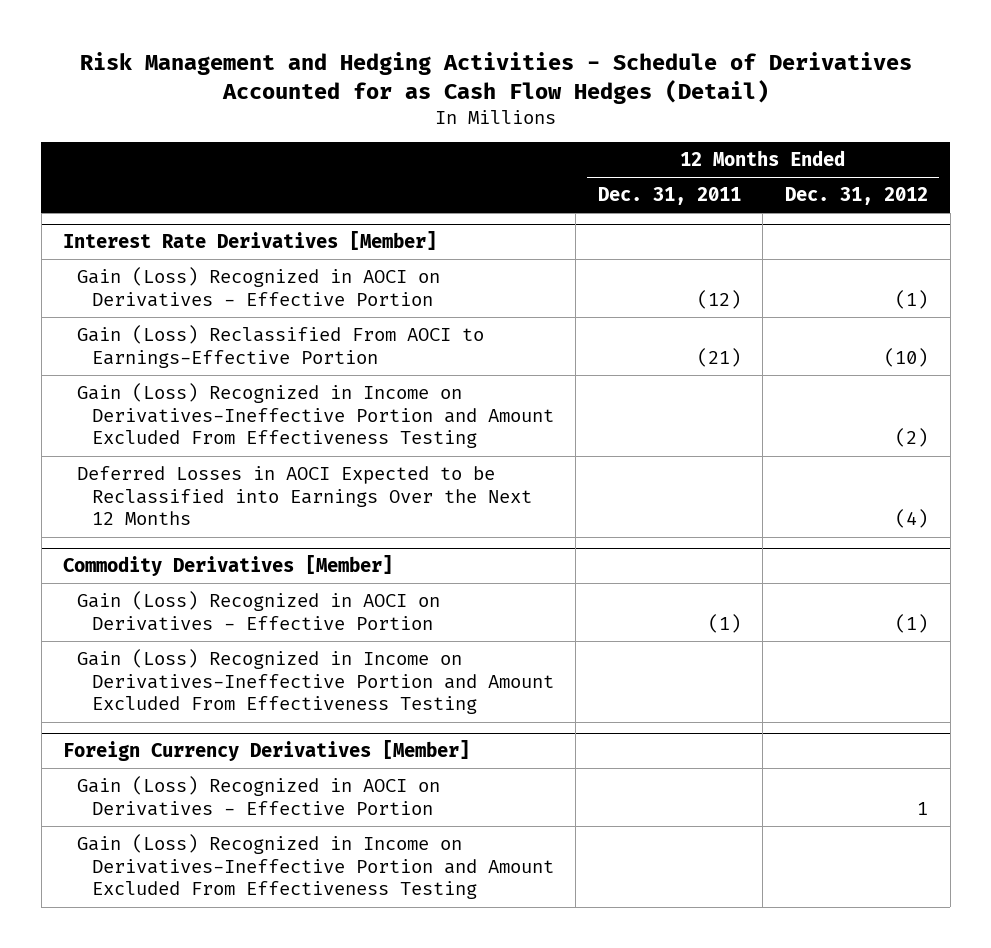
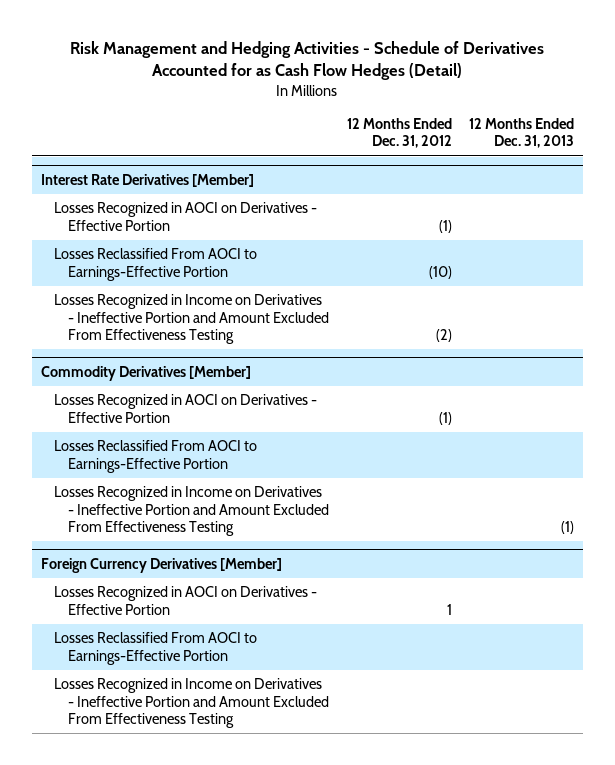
- | 12 Months Ended Dec. 31, 2011 | 12 Months Ended Dec. 31, 2012
+ | 12 Months Ended Dec. 31, 2012 | 12 Months Ended Dec. 31, 2013
@ Interest Rate Derivatives [Member]
- Gain (Loss) Recognized in AOCI on Derivatives - Effective Portion | (12) | (1)
- Gain (Loss) Reclassified From AOCI to Earnings-Effective Portion | (21) | (10)
- Gain (Loss) Recognized in Income on Derivatives-Ineffective Portion and Amount Excluded From Effectiveness Testing | | (2)
- Deferred Losses in AOCI Expected to be Reclassified into Earnings Over the Next 12 Months | | (4)
+ Losses Recognized in AOCI on Derivatives - Effective Portion | (1) |
+ Losses Reclassified From AOCI to Earnings-Effective Portion | (10) |
+ Losses Recognized in Income on Derivatives - Ineffective Portion and Amount Excluded From Effectiveness Testing | (2) |
@ Commodity Derivatives [Member]
- Gain (Loss) Recognized in AOCI on Derivatives - Effective Portion | (1) | (1)
- Gain (Loss) Recognized in Income on Derivatives-Ineffective Portion and Amount Excluded From Effectiveness Testing
+ Losses Recognized in AOCI on Derivatives - Effective Portion | (1) |
+ Losses Reclassified From AOCI to Earnings-Effective Portion
+ Losses Recognized in Income on Derivatives - Ineffective Portion and Amount Excluded From Effectiveness Testing | | (1)
@ Foreign Currency Derivatives [Member]
- Gain (Loss) Recognized in AOCI on Derivatives - Effective Portion | | 1
- Gain (Loss) Recognized in Income on Derivatives-Ineffective Portion and Amount Excluded From Effectiveness Testing
+ Losses Recognized in AOCI on Derivatives - Effective Portion | 1 |
+ Losses Reclassified From AOCI to Earnings-Effective Portion
+ Losses Recognized in Income on Derivatives - Ineffective Portion and Amount Excluded From Effectiveness Testing

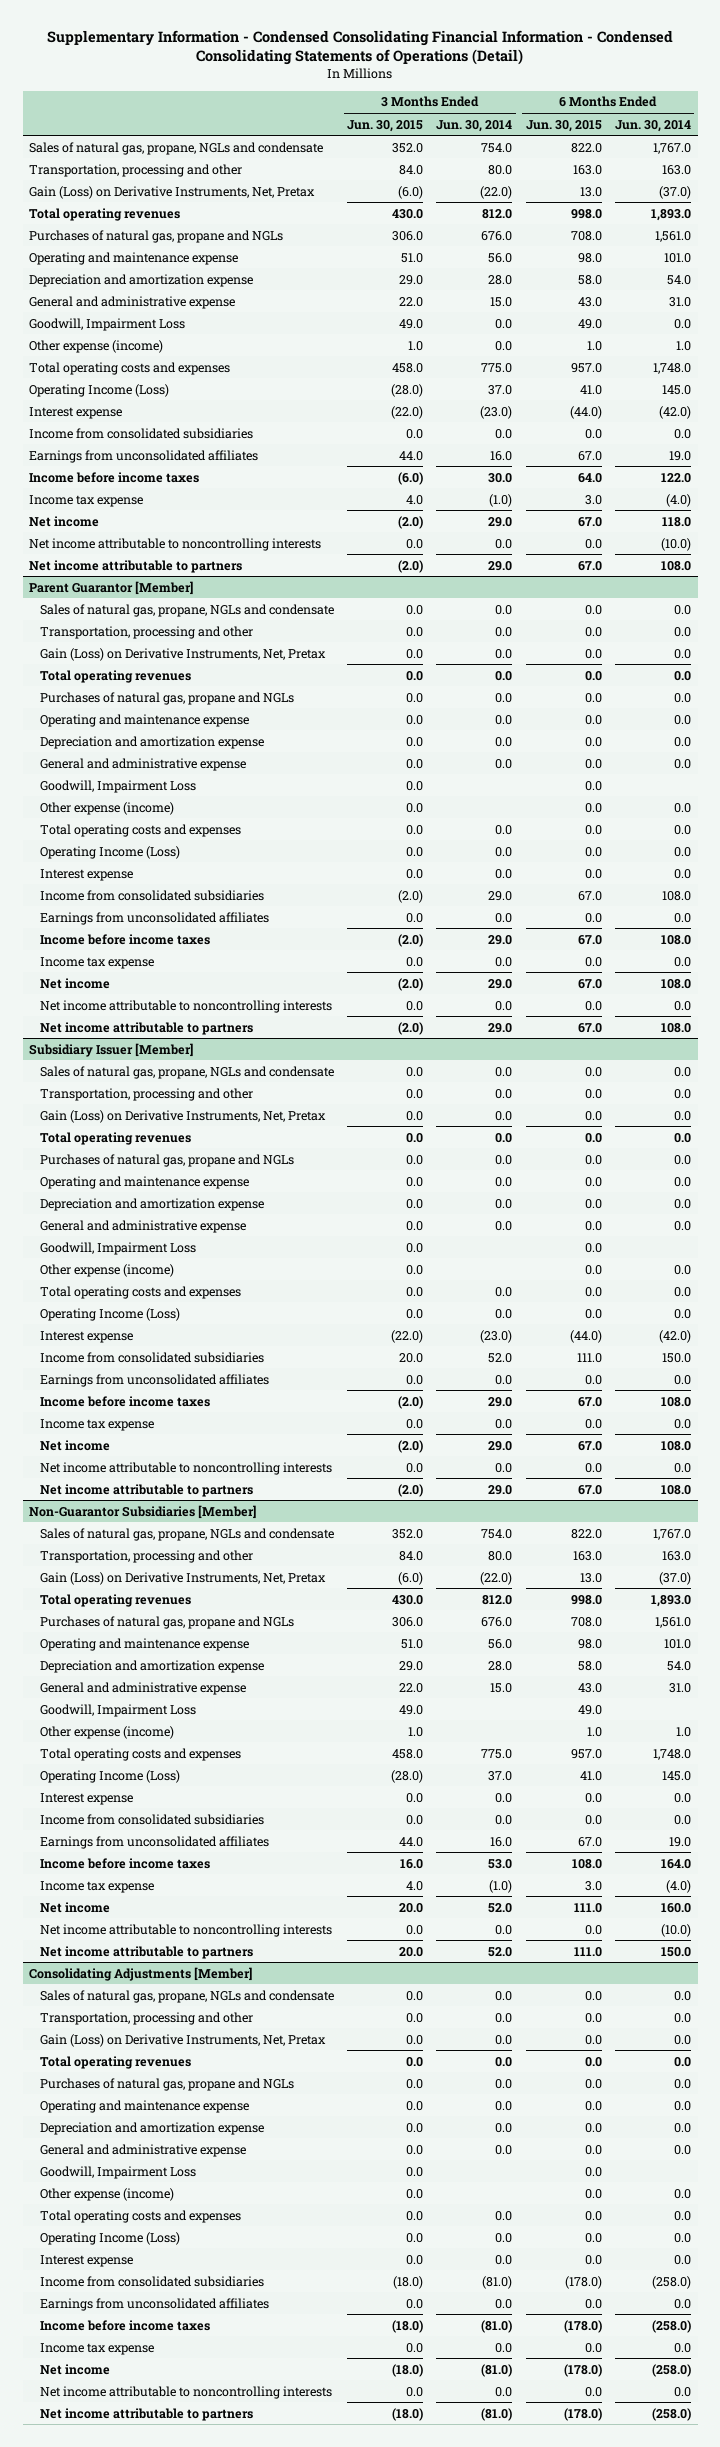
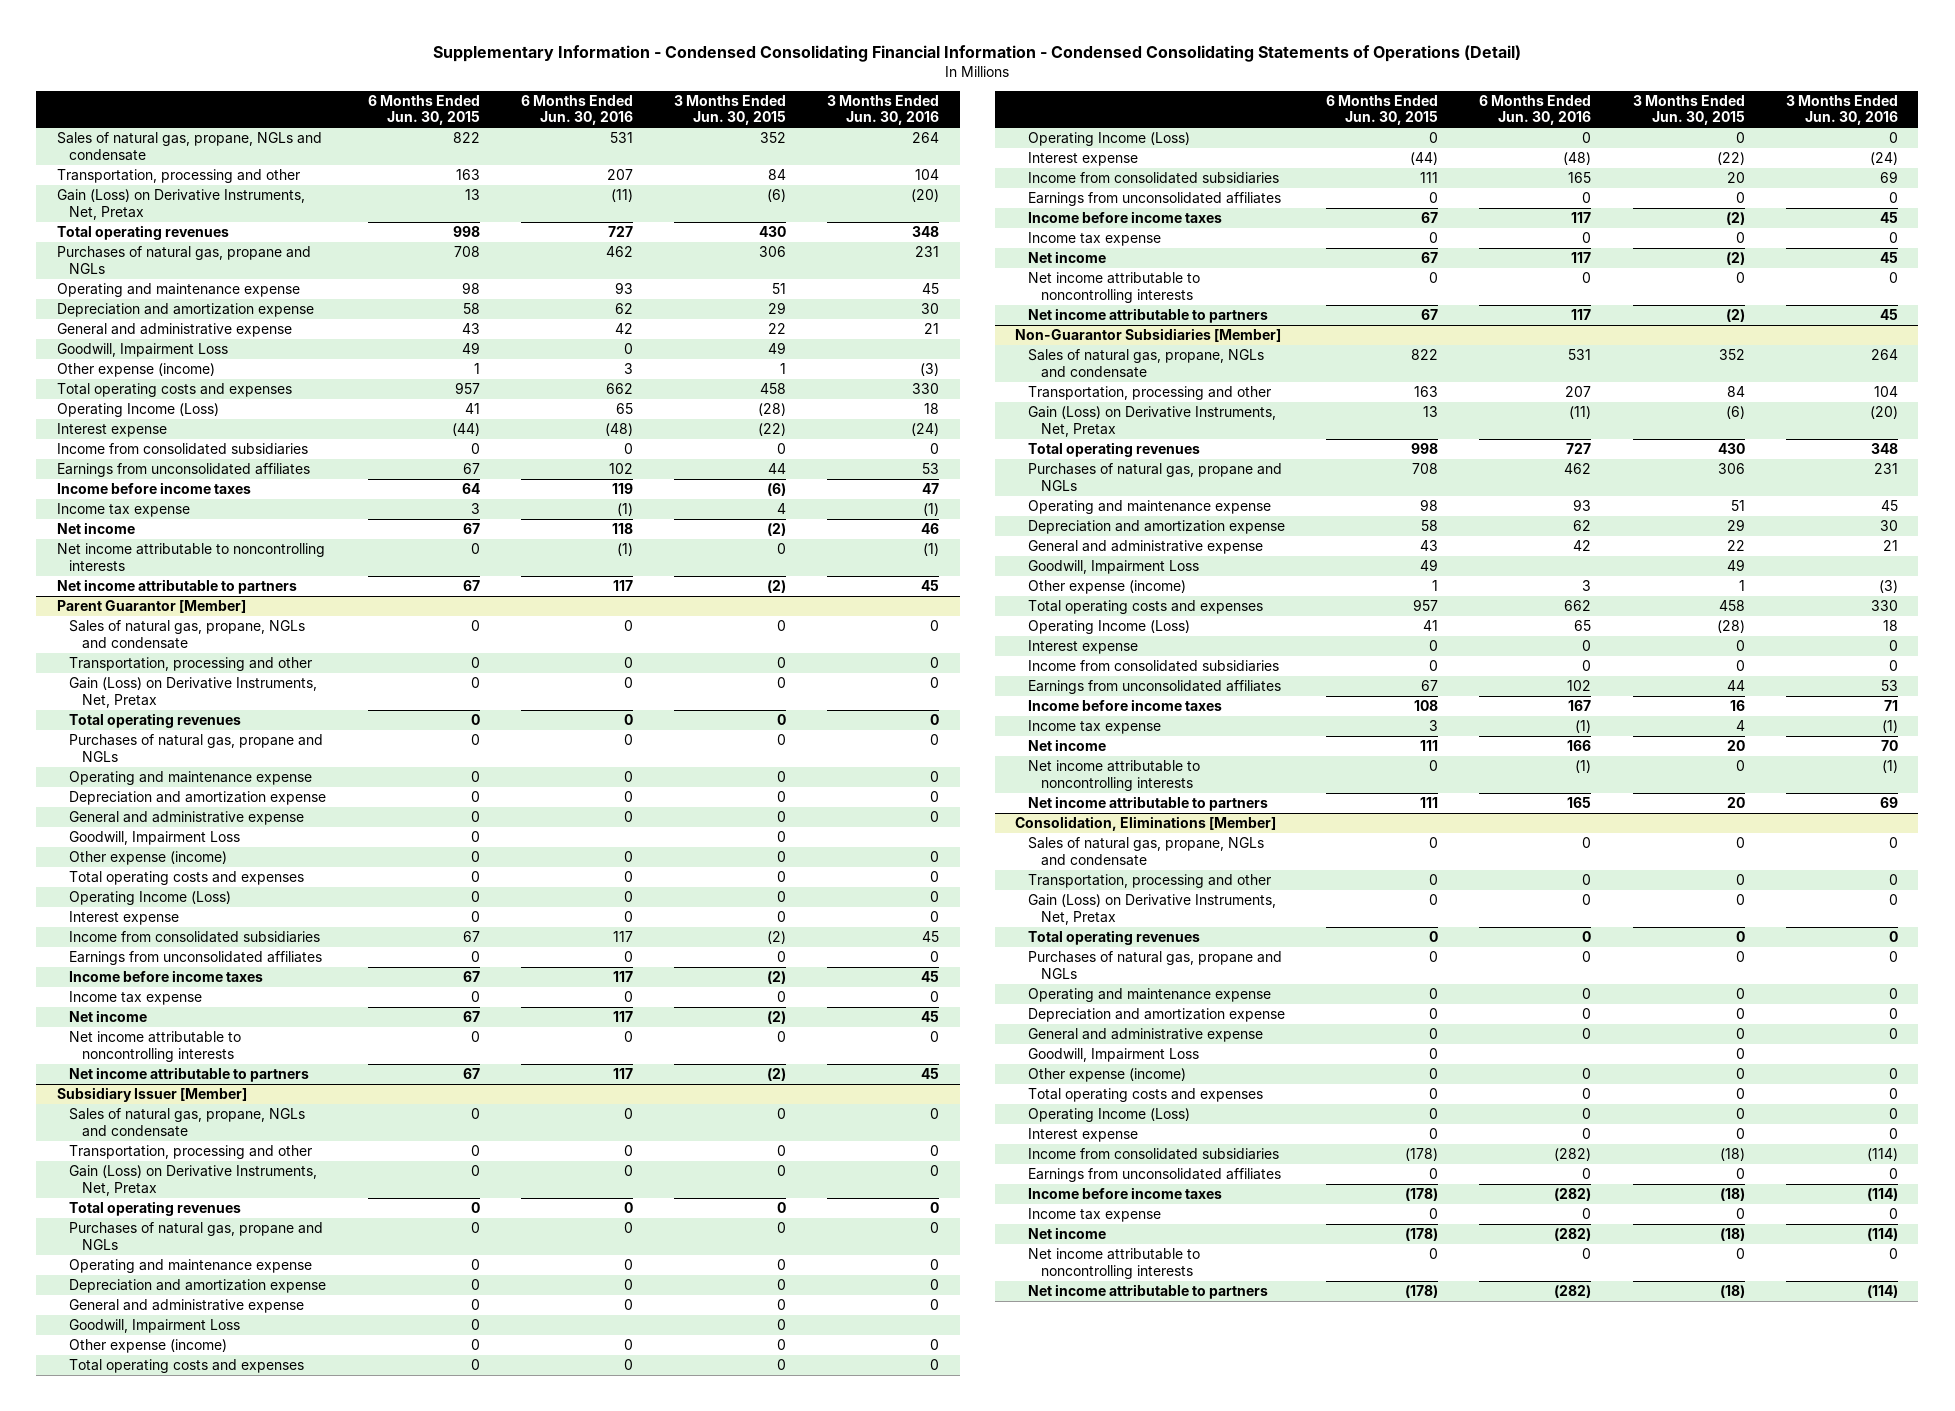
- | 3 Months Ended Jun. 30, 2015 | 3 Months Ended Jun. 30, 2014 | 6 Months Ended Jun. 30, 2015 | 6 Months Ended Jun. 30, 2014
+ | 6 Months Ended Jun. 30, 2015 | 6 Months Ended Jun. 30, 2016 | 3 Months Ended Jun. 30, 2015 | 3 Months Ended Jun. 30, 2016
- Sales of natural gas, propane, NGLs and condensate | 352.0 | 754.0 | 822.0 | 1,767.0
- Transportation, processing and other | 84.0 | 80.0 | 163.0 | 163.0
- Gain (Loss) on Derivative Instruments, Net, Pretax | (6.0) | (22.0) | 13.0 | (37.0)
- Total operating revenues | 430.0 | 812.0 | 998.0 | 1,893.0
- Purchases of natural gas, propane and NGLs | 306.0 | 676.0 | 708.0 | 1,561.0
- Operating and maintenance expense | 51.0 | 56.0 | 98.0 | 101.0
- Depreciation and amortization expense | 29.0 | 28.0 | 58.0 | 54.0
- General and administrative expense | 22.0 | 15.0 | 43.0 | 31.0
- Goodwill, Impairment Loss | 49.0 | 0.0 | 49.0 | 0.0
- Other expense (income) | 1.0 | 0.0 | 1.0 | 1.0
- Total operating costs and expenses | 458.0 | 775.0 | 957.0 | 1,748.0
- Operating Income (Loss) | (28.0) | 37.0 | 41.0 | 145.0
- Interest expense | (22.0) | (23.0) | (44.0) | (42.0)
- Income from consolidated subsidiaries | 0.0 | 0.0 | 0.0 | 0.0
- Earnings from unconsolidated affiliates | 44.0 | 16.0 | 67.0 | 19.0
- Income before income taxes | (6.0) | 30.0 | 64.0 | 122.0
- Income tax expense | 4.0 | (1.0) | 3.0 | (4.0)
- Net income | (2.0) | 29.0 | 67.0 | 118.0
- Net income attributable to noncontrolling interests | 0.0 | 0.0 | 0.0 | (10.0)
- Net income attributable to partners | (2.0) | 29.0 | 67.0 | 108.0
+ Sales of natural gas, propane, NGLs and condensate | 822 | 531 | 352 | 264
+ Transportation, processing and other | 163 | 207 | 84 | 104
+ Gain (Loss) on Derivative Instruments, Net, Pretax | 13 | (11) | (6) | (20)
+ Total operating revenues | 998 | 727 | 430 | 348
+ Purchases of natural gas, propane and NGLs | 708 | 462 | 306 | 231
+ Operating and maintenance expense | 98 | 93 | 51 | 45
+ Depreciation and amortization expense | 58 | 62 | 29 | 30
+ General and administrative expense | 43 | 42 | 22 | 21
+ Goodwill, Impairment Loss | 49 | 0 | 49 |
+ Other expense (income) | 1 | 3 | 1 | (3)
+ Total operating costs and expenses | 957 | 662 | 458 | 330
+ Operating Income (Loss) | 41 | 65 | (28) | 18
+ Interest expense | (44) | (48) | (22) | (24)
+ Income from consolidated subsidiaries | 0 | 0 | 0 | 0
+ Earnings from unconsolidated affiliates | 67 | 102 | 44 | 53
+ Income before income taxes | 64 | 119 | (6) | 47
+ Income tax expense | 3 | (1) | 4 | (1)
+ Net income | 67 | 118 | (2) | 46
+ Net income attributable to noncontrolling interests | 0 | (1) | 0 | (1)
+ Net income attributable to partners | 67 | 117 | (2) | 45
@ Parent Guarantor [Member]
- Sales of natural gas, propane, NGLs and condensate | 0.0 | 0.0 | 0.0 | 0.0
- Transportation, processing and other | 0.0 | 0.0 | 0.0 | 0.0
- Gain (Loss) on Derivative Instruments, Net, Pretax | 0.0 | 0.0 | 0.0 | 0.0
- Total operating revenues | 0.0 | 0.0 | 0.0 | 0.0
- Purchases of natural gas, propane and NGLs | 0.0 | 0.0 | 0.0 | 0.0
- Operating and maintenance expense | 0.0 | 0.0 | 0.0 | 0.0
- Depreciation and amortization expense | 0.0 | 0.0 | 0.0 | 0.0
- General and administrative expense | 0.0 | 0.0 | 0.0 | 0.0
- Goodwill, Impairment Loss | 0.0 | | 0.0 |
- Other expense (income) | 0.0 | | 0.0 | 0.0
- Total operating costs and expenses | 0.0 | 0.0 | 0.0 | 0.0
- Operating Income (Loss) | 0.0 | 0.0 | 0.0 | 0.0
- Interest expense | 0.0 | 0.0 | 0.0 | 0.0
- Income from consolidated subsidiaries | (2.0) | 29.0 | 67.0 | 108.0
- Earnings from unconsolidated affiliates | 0.0 | 0.0 | 0.0 | 0.0
- Income before income taxes | (2.0) | 29.0 | 67.0 | 108.0
- Income tax expense | 0.0 | 0.0 | 0.0 | 0.0
- Net income | (2.0) | 29.0 | 67.0 | 108.0
- Net income attributable to noncontrolling interests | 0.0 | 0.0 | 0.0 | 0.0
- Net income attributable to partners | (2.0) | 29.0 | 67.0 | 108.0
+ Sales of natural gas, propane, NGLs and condensate | 0 | 0 | 0 | 0
+ Transportation, processing and other | 0 | 0 | 0 | 0
+ Gain (Loss) on Derivative Instruments, Net, Pretax | 0 | 0 | 0 | 0
+ Total operating revenues | 0 | 0 | 0 | 0
+ Purchases of natural gas, propane and NGLs | 0 | 0 | 0 | 0
+ Operating and maintenance expense | 0 | 0 | 0 | 0
+ Depreciation and amortization expense | 0 | 0 | 0 | 0
+ General and administrative expense | 0 | 0 | 0 | 0
+ Goodwill, Impairment Loss | 0 | | 0 |
+ Other expense (income) | 0 | 0 | 0 | 0
+ Total operating costs and expenses | 0 | 0 | 0 | 0
+ Operating Income (Loss) | 0 | 0 | 0 | 0
+ Interest expense | 0 | 0 | 0 | 0
+ Income from consolidated subsidiaries | 67 | 117 | (2) | 45
+ Earnings from unconsolidated affiliates | 0 | 0 | 0 | 0
+ Income before income taxes | 67 | 117 | (2) | 45
+ Income tax expense | 0 | 0 | 0 | 0
+ Net income | 67 | 117 | (2) | 45
+ Net income attributable to noncontrolling interests | 0 | 0 | 0 | 0
+ Net income attributable to partners | 67 | 117 | (2) | 45
@ Subsidiary Issuer [Member]
- Sales of natural gas, propane, NGLs and condensate | 0.0 | 0.0 | 0.0 | 0.0
- Transportation, processing and other | 0.0 | 0.0 | 0.0 | 0.0
- Gain (Loss) on Derivative Instruments, Net, Pretax | 0.0 | 0.0 | 0.0 | 0.0
- Total operating revenues | 0.0 | 0.0 | 0.0 | 0.0
- Purchases of natural gas, propane and NGLs | 0.0 | 0.0 | 0.0 | 0.0
- Operating and maintenance expense | 0.0 | 0.0 | 0.0 | 0.0
- Depreciation and amortization expense | 0.0 | 0.0 | 0.0 | 0.0
- General and administrative expense | 0.0 | 0.0 | 0.0 | 0.0
- Goodwill, Impairment Loss | 0.0 | | 0.0 |
- Other expense (income) | 0.0 | | 0.0 | 0.0
- Total operating costs and expenses | 0.0 | 0.0 | 0.0 | 0.0
- Operating Income (Loss) | 0.0 | 0.0 | 0.0 | 0.0
- Interest expense | (22.0) | (23.0) | (44.0) | (42.0)
- Income from consolidated subsidiaries | 20.0 | 52.0 | 111.0 | 150.0
- Earnings from unconsolidated affiliates | 0.0 | 0.0 | 0.0 | 0.0
- Income before income taxes | (2.0) | 29.0 | 67.0 | 108.0
- Income tax expense | 0.0 | 0.0 | 0.0 | 0.0
- Net income | (2.0) | 29.0 | 67.0 | 108.0
- Net income attributable to noncontrolling interests | 0.0 | 0.0 | 0.0 | 0.0
- Net income attributable to partners | (2.0) | 29.0 | 67.0 | 108.0
+ Sales of natural gas, propane, NGLs and condensate | 0 | 0 | 0 | 0
+ Transportation, processing and other | 0 | 0 | 0 | 0
+ Gain (Loss) on Derivative Instruments, Net, Pretax | 0 | 0 | 0 | 0
+ Total operating revenues | 0 | 0 | 0 | 0
+ Purchases of natural gas, propane and NGLs | 0 | 0 | 0 | 0
+ Operating and maintenance expense | 0 | 0 | 0 | 0
+ Depreciation and amortization expense | 0 | 0 | 0 | 0
+ General and administrative expense | 0 | 0 | 0 | 0
+ Goodwill, Impairment Loss | 0 | | 0 |
+ Other expense (income) | 0 | 0 | 0 | 0
+ Total operating costs and expenses | 0 | 0 | 0 | 0
+ Operating Income (Loss) | 0 | 0 | 0 | 0
+ Interest expense | (44) | (48) | (22) | (24)
+ Income from consolidated subsidiaries | 111 | 165 | 20 | 69
+ Earnings from unconsolidated affiliates | 0 | 0 | 0 | 0
+ Income before income taxes | 67 | 117 | (2) | 45
+ Income tax expense | 0 | 0 | 0 | 0
+ Net income | 67 | 117 | (2) | 45
+ Net income attributable to noncontrolling interests | 0 | 0 | 0 | 0
+ Net income attributable to partners | 67 | 117 | (2) | 45
@ Non-Guarantor Subsidiaries [Member]
- Sales of natural gas, propane, NGLs and condensate | 352.0 | 754.0 | 822.0 | 1,767.0
- Transportation, processing and other | 84.0 | 80.0 | 163.0 | 163.0
- Gain (Loss) on Derivative Instruments, Net, Pretax | (6.0) | (22.0) | 13.0 | (37.0)
- Total operating revenues | 430.0 | 812.0 | 998.0 | 1,893.0
- Purchases of natural gas, propane and NGLs | 306.0 | 676.0 | 708.0 | 1,561.0
- Operating and maintenance expense | 51.0 | 56.0 | 98.0 | 101.0
- Depreciation and amortization expense | 29.0 | 28.0 | 58.0 | 54.0
- General and administrative expense | 22.0 | 15.0 | 43.0 | 31.0
- Goodwill, Impairment Loss | 49.0 | | 49.0 |
- Other expense (income) | 1.0 | | 1.0 | 1.0
- Total operating costs and expenses | 458.0 | 775.0 | 957.0 | 1,748.0
- Operating Income (Loss) | (28.0) | 37.0 | 41.0 | 145.0
- Interest expense | 0.0 | 0.0 | 0.0 | 0.0
- Income from consolidated subsidiaries | 0.0 | 0.0 | 0.0 | 0.0
- Earnings from unconsolidated affiliates | 44.0 | 16.0 | 67.0 | 19.0
- Income before income taxes | 16.0 | 53.0 | 108.0 | 164.0
- Income tax expense | 4.0 | (1.0) | 3.0 | (4.0)
- Net income | 20.0 | 52.0 | 111.0 | 160.0
- Net income attributable to noncontrolling interests | 0.0 | 0.0 | 0.0 | (10.0)
- Net income attributable to partners | 20.0 | 52.0 | 111.0 | 150.0
- Consolidating Adjustments [Member]
- Sales of natural gas, propane, NGLs and condensate | 0.0 | 0.0 | 0.0 | 0.0
- Transportation, processing and other | 0.0 | 0.0 | 0.0 | 0.0
- Gain (Loss) on Derivative Instruments, Net, Pretax | 0.0 | 0.0 | 0.0 | 0.0
- Total operating revenues | 0.0 | 0.0 | 0.0 | 0.0
- Purchases of natural gas, propane and NGLs | 0.0 | 0.0 | 0.0 | 0.0
- Operating and maintenance expense | 0.0 | 0.0 | 0.0 | 0.0
- Depreciation and amortization expense | 0.0 | 0.0 | 0.0 | 0.0
- General and administrative expense | 0.0 | 0.0 | 0.0 | 0.0
- Goodwill, Impairment Loss | 0.0 | | 0.0 |
- Other expense (income) | 0.0 | | 0.0 | 0.0
- Total operating costs and expenses | 0.0 | 0.0 | 0.0 | 0.0
- Operating Income (Loss) | 0.0 | 0.0 | 0.0 | 0.0
- Interest expense | 0.0 | 0.0 | 0.0 | 0.0
- Income from consolidated subsidiaries | (18.0) | (81.0) | (178.0) | (258.0)
- Earnings from unconsolidated affiliates | 0.0 | 0.0 | 0.0 | 0.0
- Income before income taxes | (18.0) | (81.0) | (178.0) | (258.0)
- Income tax expense | 0.0 | 0.0 | 0.0 | 0.0
- Net income | (18.0) | (81.0) | (178.0) | (258.0)
- Net income attributable to noncontrolling interests | 0.0 | 0.0 | 0.0 | 0.0
- Net income attributable to partners | (18.0) | (81.0) | (178.0) | (258.0)
@ Non-Guarantor Subsidiaries [Member]
+ Sales of natural gas, propane, NGLs and condensate | 822 | 531 | 352 | 264
+ Transportation, processing and other | 163 | 207 | 84 | 104
+ Gain (Loss) on Derivative Instruments, Net, Pretax | 13 | (11) | (6) | (20)
+ Total operating revenues | 998 | 727 | 430 | 348
+ Purchases of natural gas, propane and NGLs | 708 | 462 | 306 | 231
+ Operating and maintenance expense | 98 | 93 | 51 | 45
+ Depreciation and amortization expense | 58 | 62 | 29 | 30
+ General and administrative expense | 43 | 42 | 22 | 21
+ Goodwill, Impairment Loss | 49 | | 49 |
+ Other expense (income) | 1 | 3 | 1 | (3)
+ Total operating costs and expenses | 957 | 662 | 458 | 330
+ Operating Income (Loss) | 41 | 65 | (28) | 18
+ Interest expense | 0 | 0 | 0 | 0
+ Income from consolidated subsidiaries | 0 | 0 | 0 | 0
+ Earnings from unconsolidated affiliates | 67 | 102 | 44 | 53
+ Income before income taxes | 108 | 167 | 16 | 71
+ Income tax expense | 3 | (1) | 4 | (1)
+ Net income | 111 | 166 | 20 | 70
+ Net income attributable to noncontrolling interests | 0 | (1) | 0 | (1)
+ Net income attributable to partners | 111 | 165 | 20 | 69
+ Consolidation, Eliminations [Member]
+ Sales of natural gas, propane, NGLs and condensate | 0 | 0 | 0 | 0
+ Transportation, processing and other | 0 | 0 | 0 | 0
+ Gain (Loss) on Derivative Instruments, Net, Pretax | 0 | 0 | 0 | 0
+ Total operating revenues | 0 | 0 | 0 | 0
+ Purchases of natural gas, propane and NGLs | 0 | 0 | 0 | 0
+ Operating and maintenance expense | 0 | 0 | 0 | 0
+ Depreciation and amortization expense | 0 | 0 | 0 | 0
+ General and administrative expense | 0 | 0 | 0 | 0
+ Goodwill, Impairment Loss | 0 | | 0 |
+ Other expense (income) | 0 | 0 | 0 | 0
+ Total operating costs and expenses | 0 | 0 | 0 | 0
+ Operating Income (Loss) | 0 | 0 | 0 | 0
+ Interest expense | 0 | 0 | 0 | 0
+ Income from consolidated subsidiaries | (178) | (282) | (18) | (114)
+ Earnings from unconsolidated affiliates | 0 | 0 | 0 | 0
+ Income before income taxes | (178) | (282) | (18) | (114)
+ Income tax expense | 0 | 0 | 0 | 0
+ Net income | (178) | (282) | (18) | (114)
+ Net income attributable to noncontrolling interests | 0 | 0 | 0 | 0
+ Net income attributable to partners | (178) | (282) | (18) | (114)

